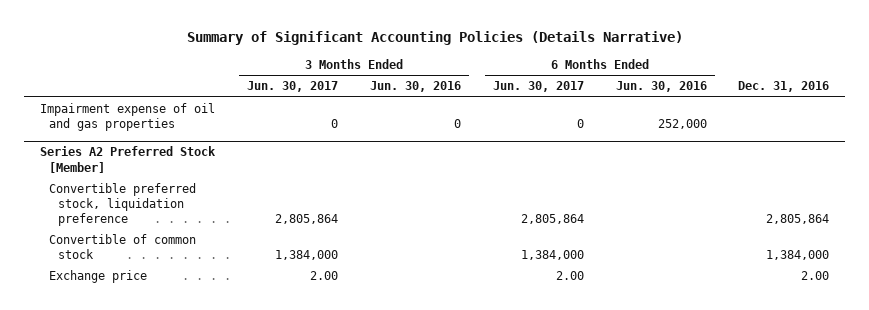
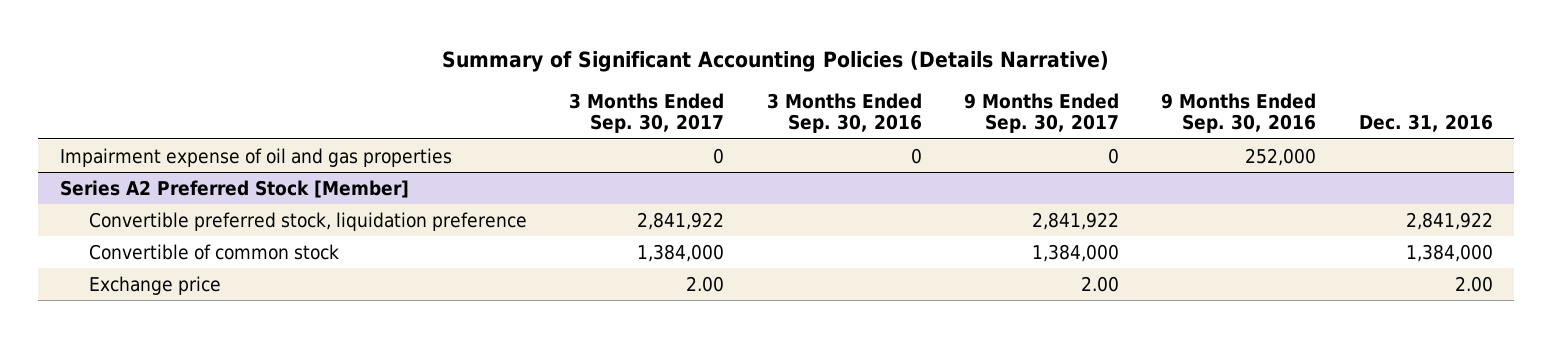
- | 3 Months Ended Jun. 30, 2017 | 3 Months Ended Jun. 30, 2016 | 6 Months Ended Jun. 30, 2017 | 6 Months Ended Jun. 30, 2016 | Dec. 31, 2016
+ | 3 Months Ended Sep. 30, 2017 | 3 Months Ended Sep. 30, 2016 | 9 Months Ended Sep. 30, 2017 | 9 Months Ended Sep. 30, 2016 | Dec. 31, 2016
@ Series A2 Preferred Stock [Member]
- Convertible preferred stock, liquidation preference | 2,805,864 | | 2,805,864 | | 2,805,864
+ Convertible preferred stock, liquidation preference | 2,841,922 | | 2,841,922 | | 2,841,922

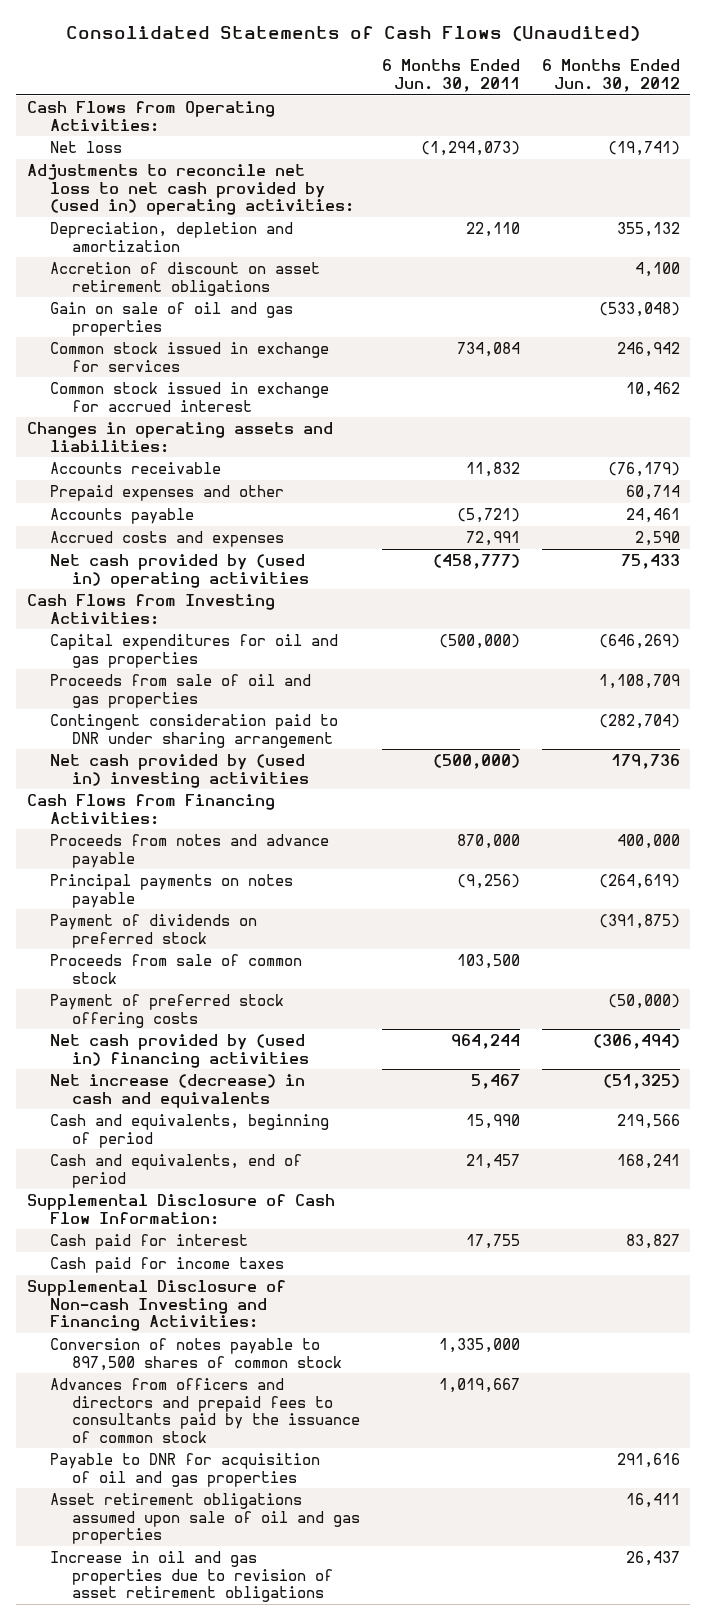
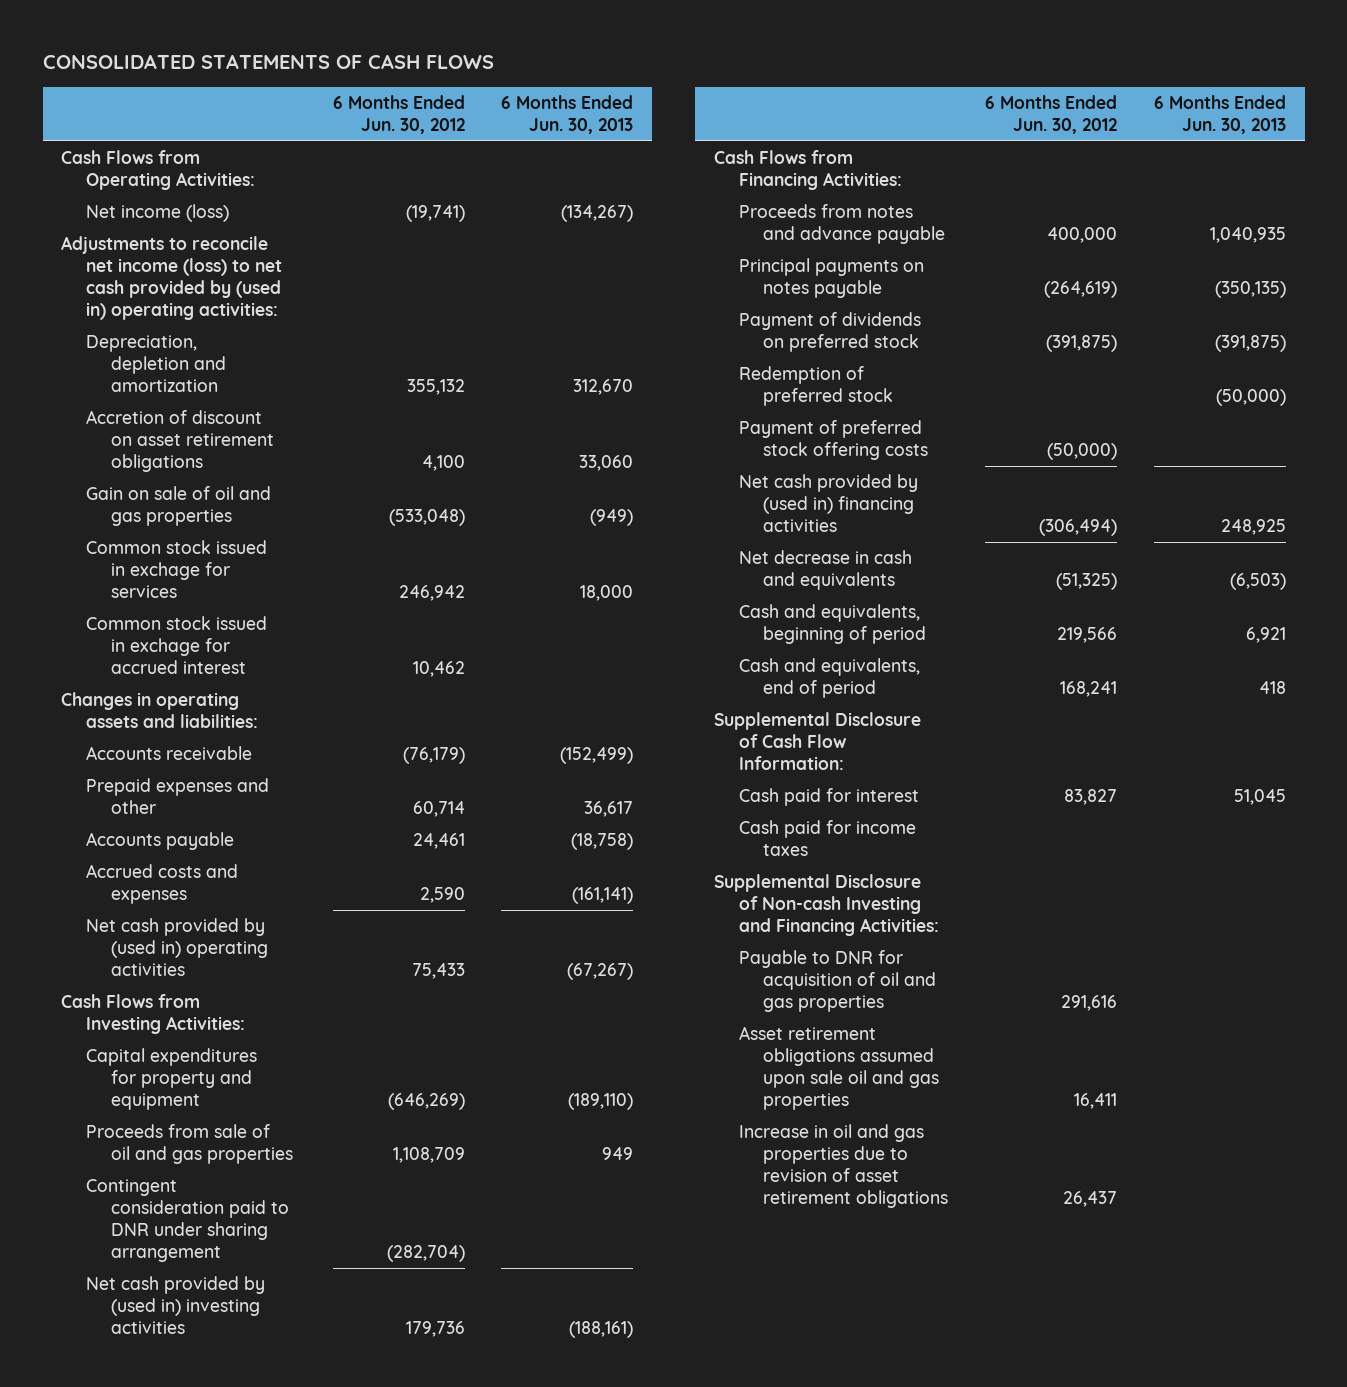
- Consolidated Statements of Cash Flows (Unaudited)
+ CONSOLIDATED STATEMENTS OF CASH FLOWS
- | 6 Months Ended Jun. 30, 2011 | 6 Months Ended Jun. 30, 2012
+ | 6 Months Ended Jun. 30, 2012 | 6 Months Ended Jun. 30, 2013
- Net loss | (1,294,073) | (19,741)
- Adjustments to reconcile net loss to net cash provided by (used in) operating activities:
+ Net income (loss) | (19,741) | (134,267)
+ Adjustments to reconcile net income (loss) to net cash provided by (used in) operating activities:
- Common stock issued in exchange for services | 734,084 | 246,942
- Common stock issued in exchange for accrued interest | | 10,462
+ Common stock issued in exchage for services | 246,942 | 18,000
+ Common stock issued in exchage for accrued interest | 10,462 |
- Capital expenditures for oil and gas properties | (500,000) | (646,269)
+ Capital expenditures for property and equipment | (646,269) | (189,110)
- Proceeds from sale of common stock | 103,500 |
+ Redemption of preferred stock | | (50,000)
- Net increase (decrease) in cash and equivalents | 5,467 | (51,325)
+ Net decrease in cash and equivalents | (51,325) | (6,503)
- Conversion of notes payable to 897,500 shares of common stock | 1,335,000 |
- Advances from officers and directors and prepaid fees to consultants paid by the issuance of common stock | 1,019,667 |
- Asset retirement obligations assumed upon sale of oil and gas properties | | 16,411
+ Asset retirement obligations assumed upon sale oil and gas properties | 16,411 |

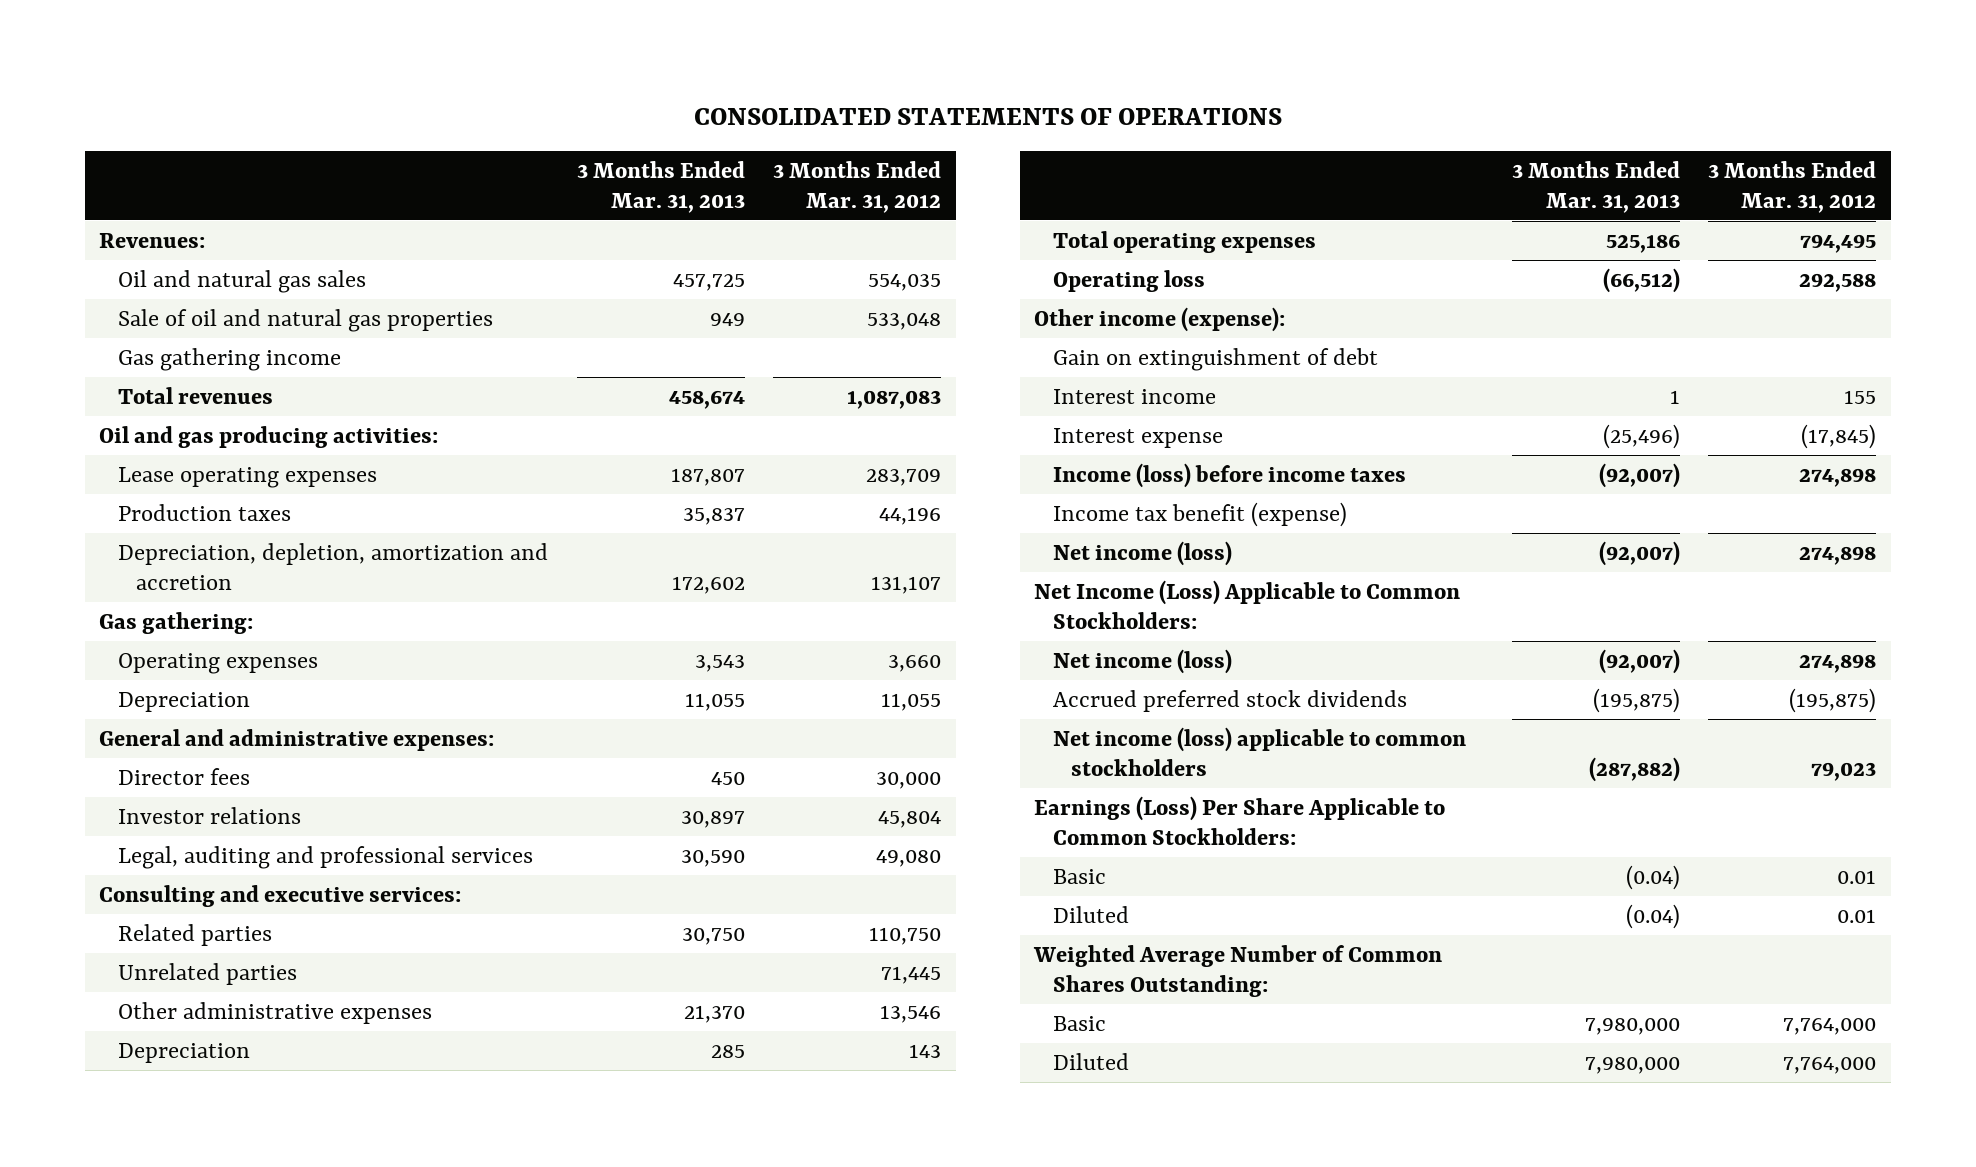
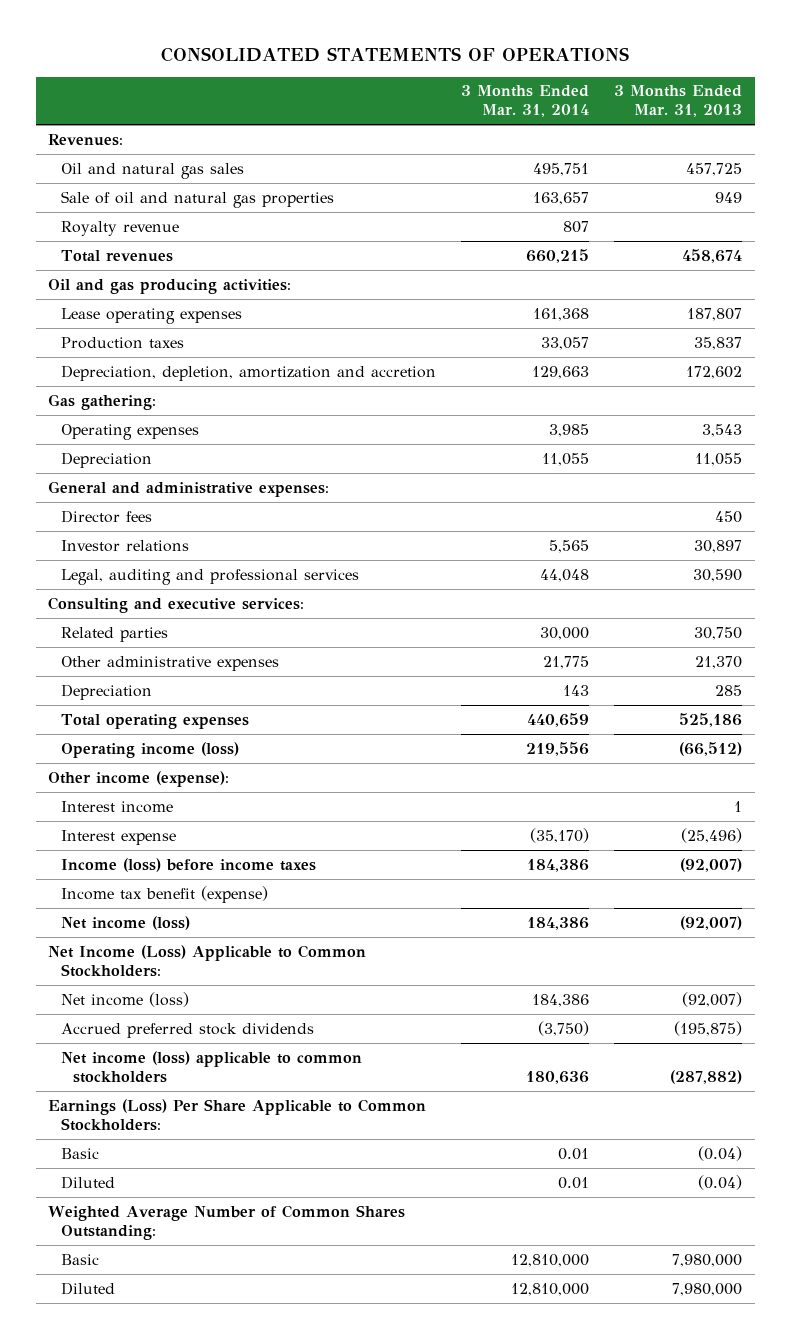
- | 3 Months Ended Mar. 31, 2013 | 3 Months Ended Mar. 31, 2012
+ | 3 Months Ended Mar. 31, 2014 | 3 Months Ended Mar. 31, 2013
- Gas gathering income
+ Royalty revenue | 807 |
- Unrelated parties | | 71,445
- Operating loss | (66,512) | 292,588
+ Operating income (loss) | 219,556 | (66,512)
- Gain on extinguishment of debt

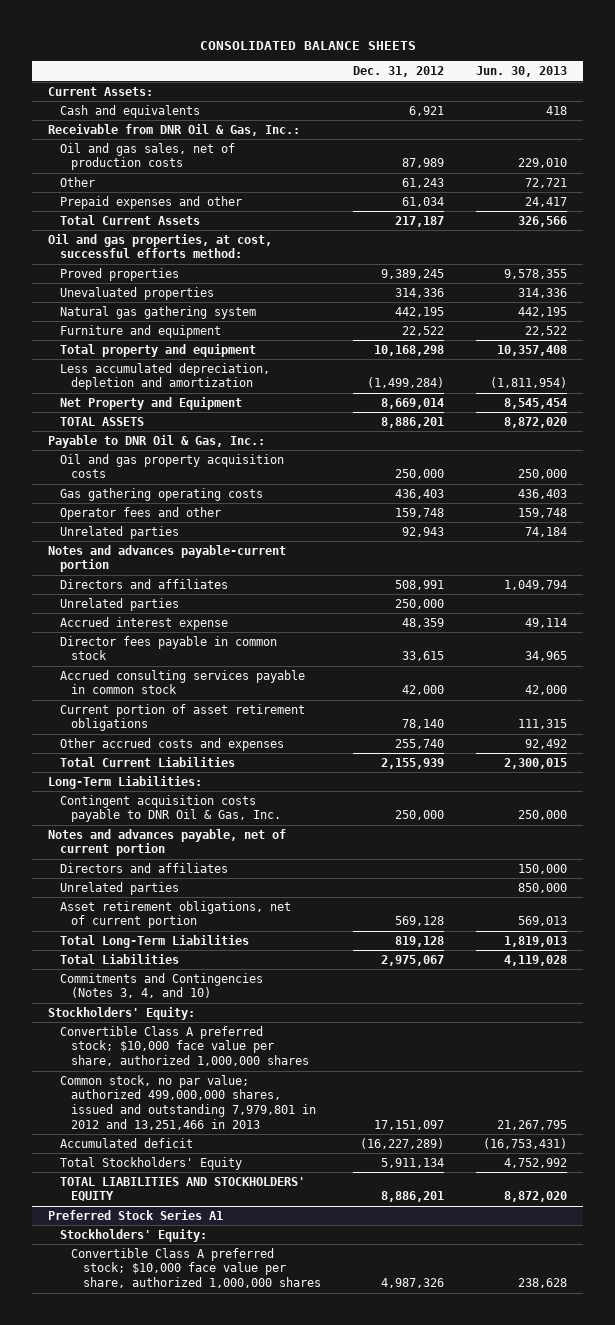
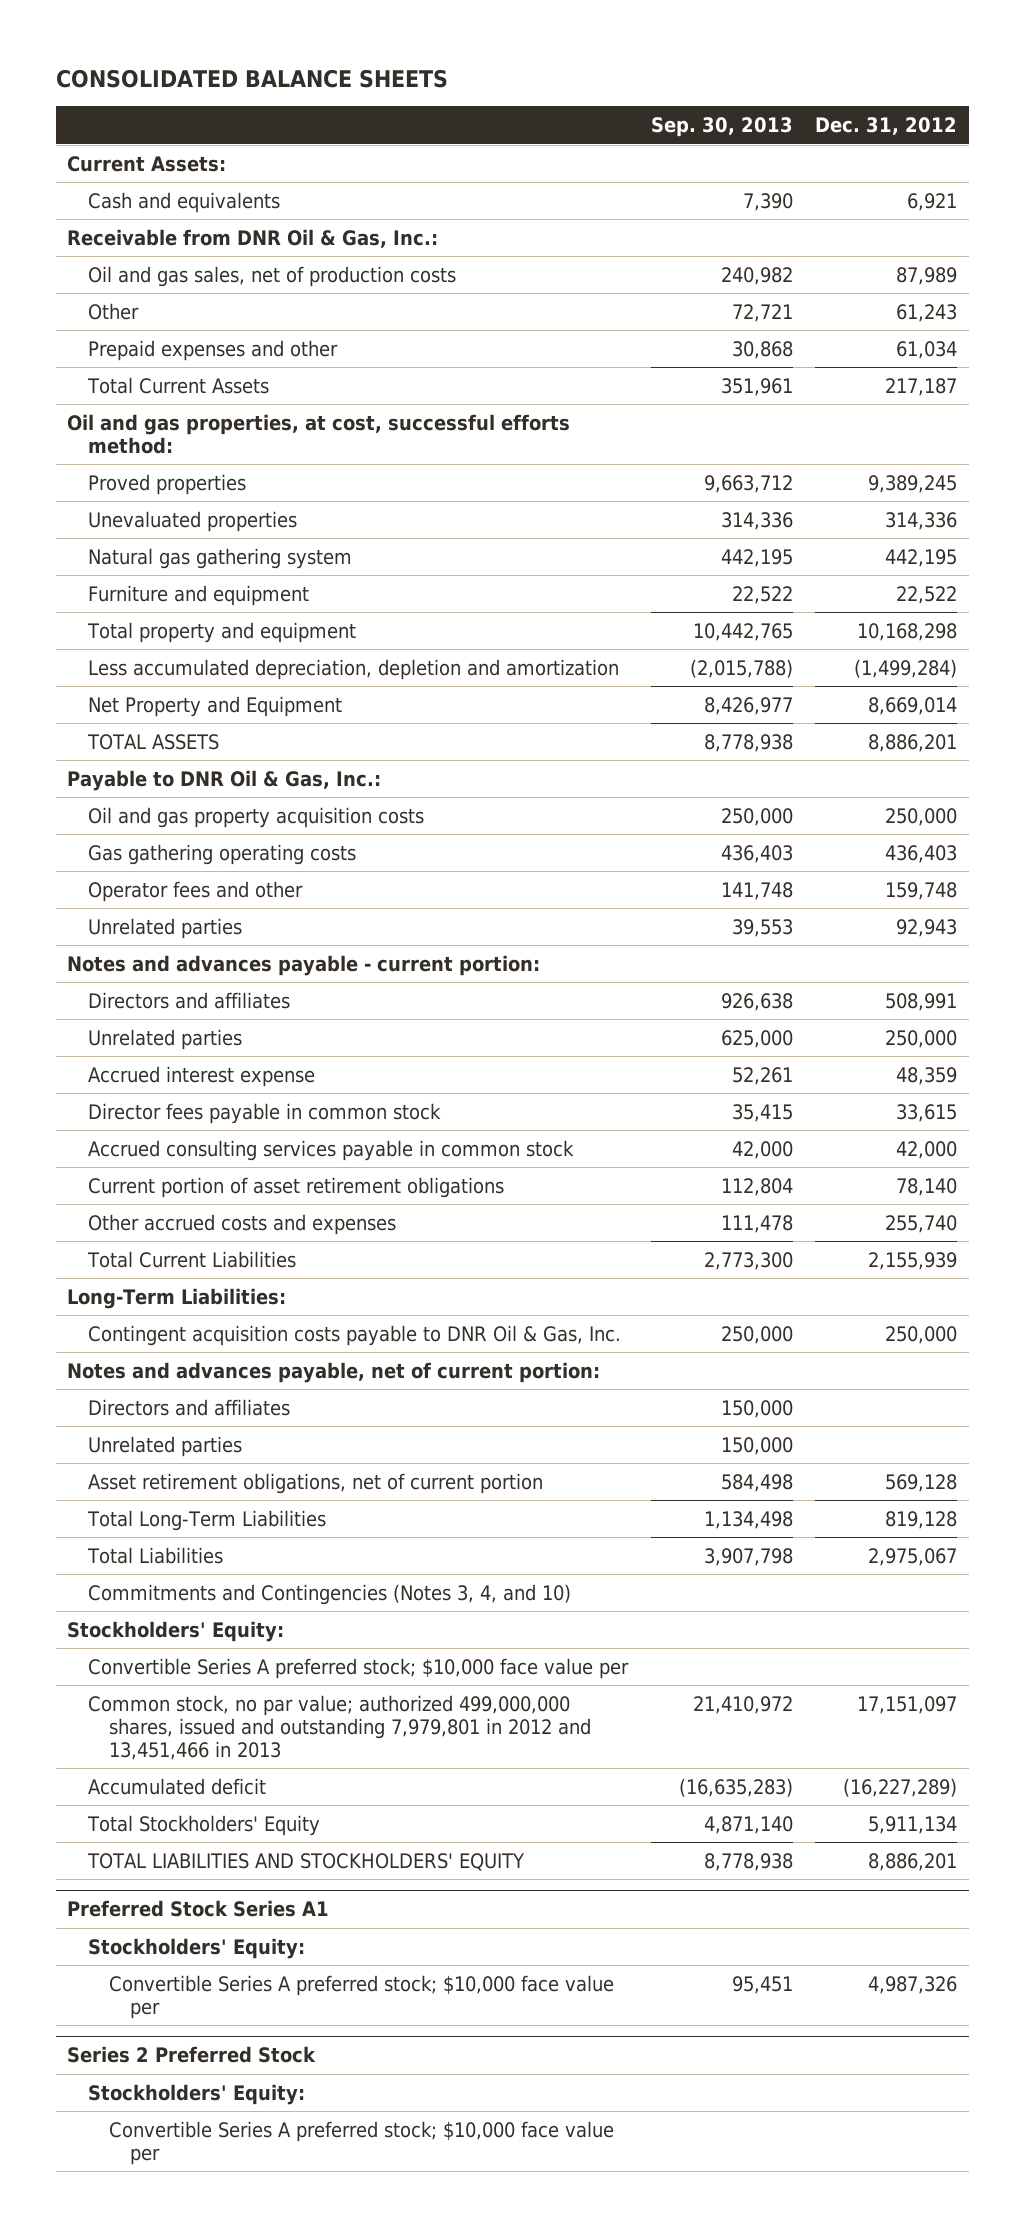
- | Dec. 31, 2012 | Jun. 30, 2013
+ | Sep. 30, 2013 | Dec. 31, 2012
- Notes and advances payable-current portion
+ Notes and advances payable - current portion:
- Notes and advances payable, net of current portion
+ Notes and advances payable, net of current portion:
- Convertible Class A preferred stock; $10,000 face value per share, authorized 1,000,000 shares
- Common stock, no par value; authorized 499,000,000 shares, issued and outstanding 7,979,801 in 2012 and 13,251,466 in 2013 | 17,151,097 | 21,267,795
+ Convertible Series A preferred stock; $10,000 face value per
+ Common stock, no par value; authorized 499,000,000 shares, issued and outstanding 7,979,801 in 2012 and 13,451,466 in 2013 | 21,410,972 | 17,151,097
@ Preferred Stock Series A1
- Convertible Class A preferred stock; $10,000 face value per share, authorized 1,000,000 shares | 4,987,326 | 238,628
+ Convertible Series A preferred stock; $10,000 face value per | 95,451 | 4,987,326
+ Series 2 Preferred Stock
+ Stockholders' Equity:
+ Convertible Series A preferred stock; $10,000 face value per

